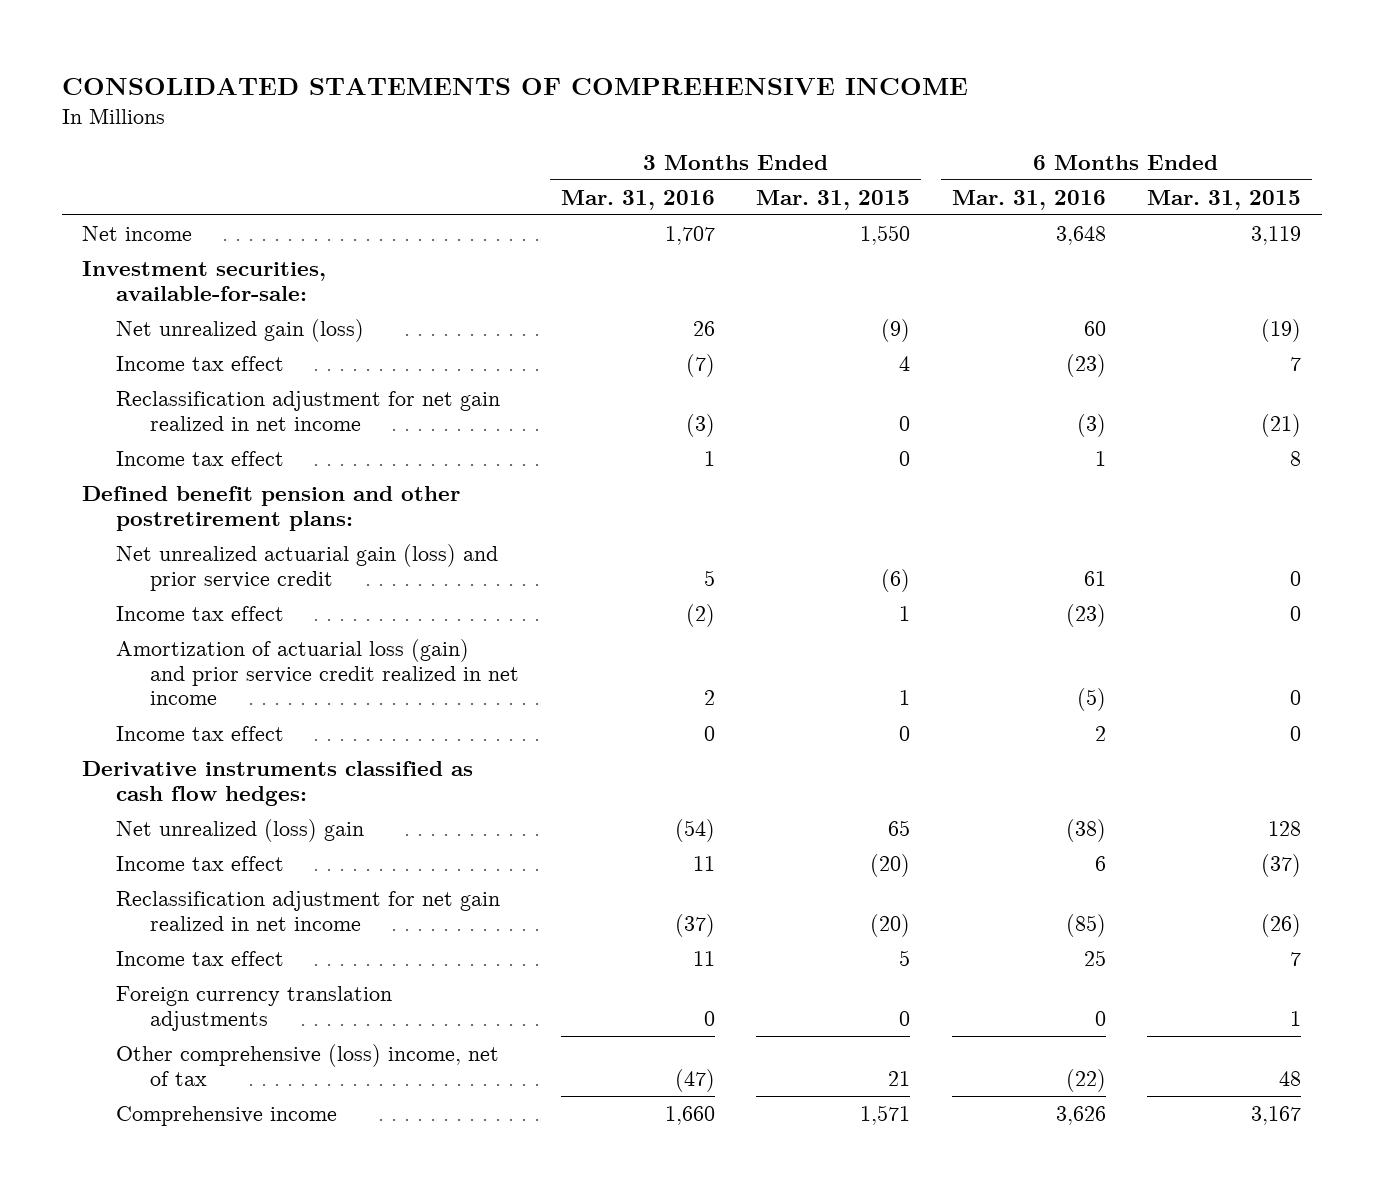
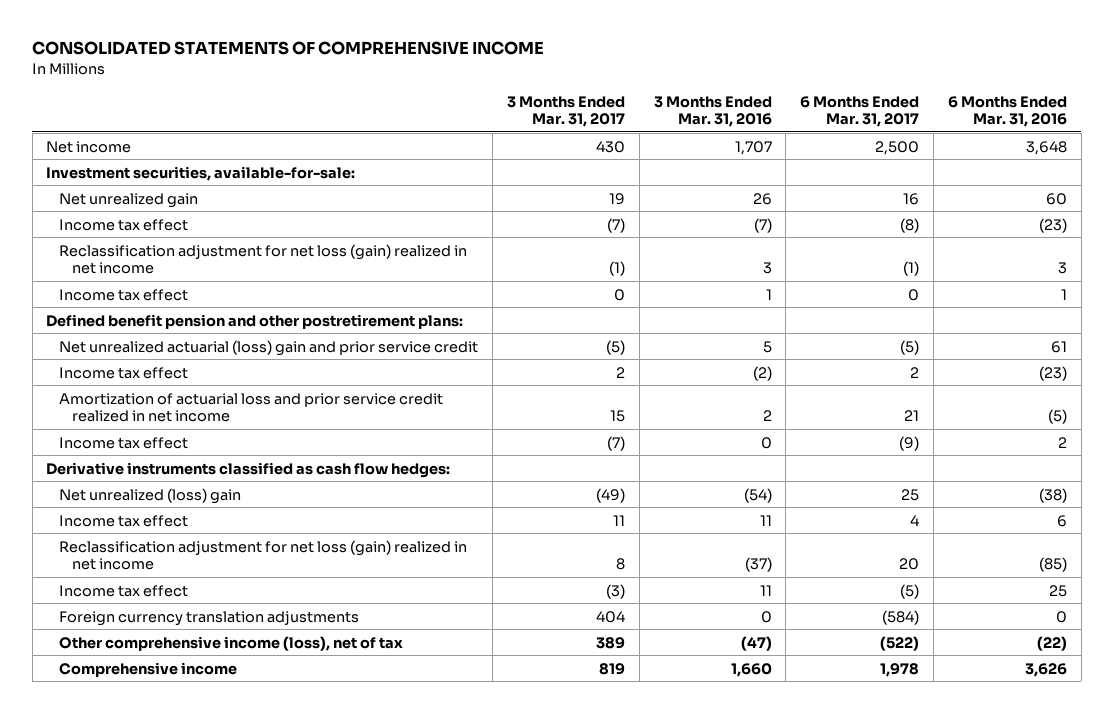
- | 3 Months Ended Mar. 31, 2016 | 3 Months Ended Mar. 31, 2015 | 6 Months Ended Mar. 31, 2016 | 6 Months Ended Mar. 31, 2015
+ | 3 Months Ended Mar. 31, 2017 | 3 Months Ended Mar. 31, 2016 | 6 Months Ended Mar. 31, 2017 | 6 Months Ended Mar. 31, 2016
- Net unrealized gain (loss) | 26 | (9) | 60 | (19)
+ Net unrealized gain | 19 | 26 | 16 | 60
- Reclassification adjustment for net gain realized in net income | (3) | 0 | (3) | (21)
+ Reclassification adjustment for net loss (gain) realized in net income | (1) | 3 | (1) | 3
- Net unrealized actuarial gain (loss) and prior service credit | 5 | (6) | 61 | 0
+ Net unrealized actuarial (loss) gain and prior service credit | (5) | 5 | (5) | 61
- Amortization of actuarial loss (gain) and prior service credit realized in net income | 2 | 1 | (5) | 0
+ Amortization of actuarial loss and prior service credit realized in net income | 15 | 2 | 21 | (5)
- Reclassification adjustment for net gain realized in net income | (37) | (20) | (85) | (26)
+ Reclassification adjustment for net loss (gain) realized in net income | 8 | (37) | 20 | (85)
- Other comprehensive (loss) income, net of tax | (47) | 21 | (22) | 48
+ Other comprehensive income (loss), net of tax | 389 | (47) | (522) | (22)

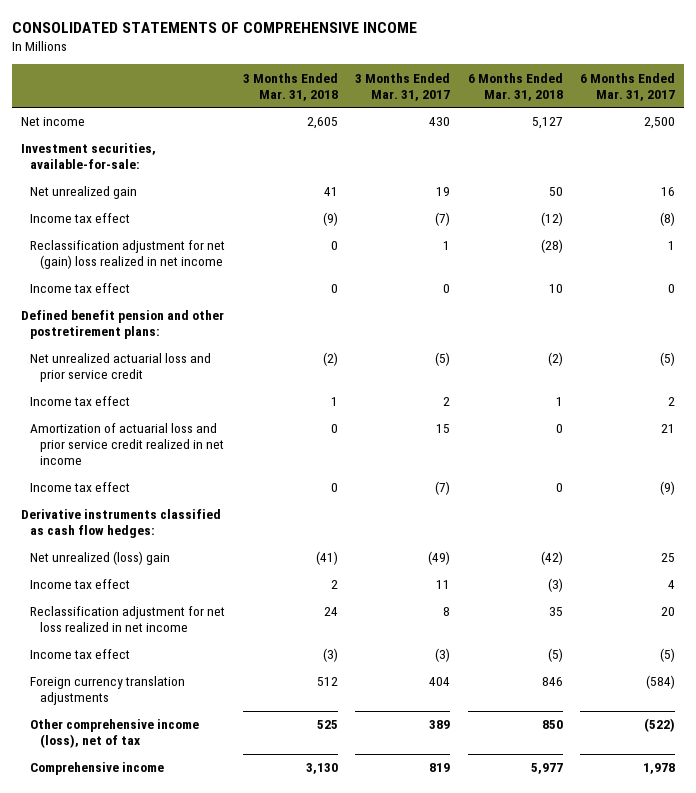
- | 3 Months Ended Mar. 31, 2017 | 3 Months Ended Mar. 31, 2016 | 6 Months Ended Mar. 31, 2017 | 6 Months Ended Mar. 31, 2016
+ | 3 Months Ended Mar. 31, 2018 | 3 Months Ended Mar. 31, 2017 | 6 Months Ended Mar. 31, 2018 | 6 Months Ended Mar. 31, 2017
- Reclassification adjustment for net loss (gain) realized in net income | (1) | 3 | (1) | 3
+ Reclassification adjustment for net (gain) loss realized in net income | 0 | 1 | (28) | 1
- Net unrealized actuarial (loss) gain and prior service credit | (5) | 5 | (5) | 61
+ Net unrealized actuarial loss and prior service credit | (2) | (5) | (2) | (5)
- Reclassification adjustment for net loss (gain) realized in net income | 8 | (37) | 20 | (85)
+ Reclassification adjustment for net loss realized in net income | 24 | 8 | 35 | 20

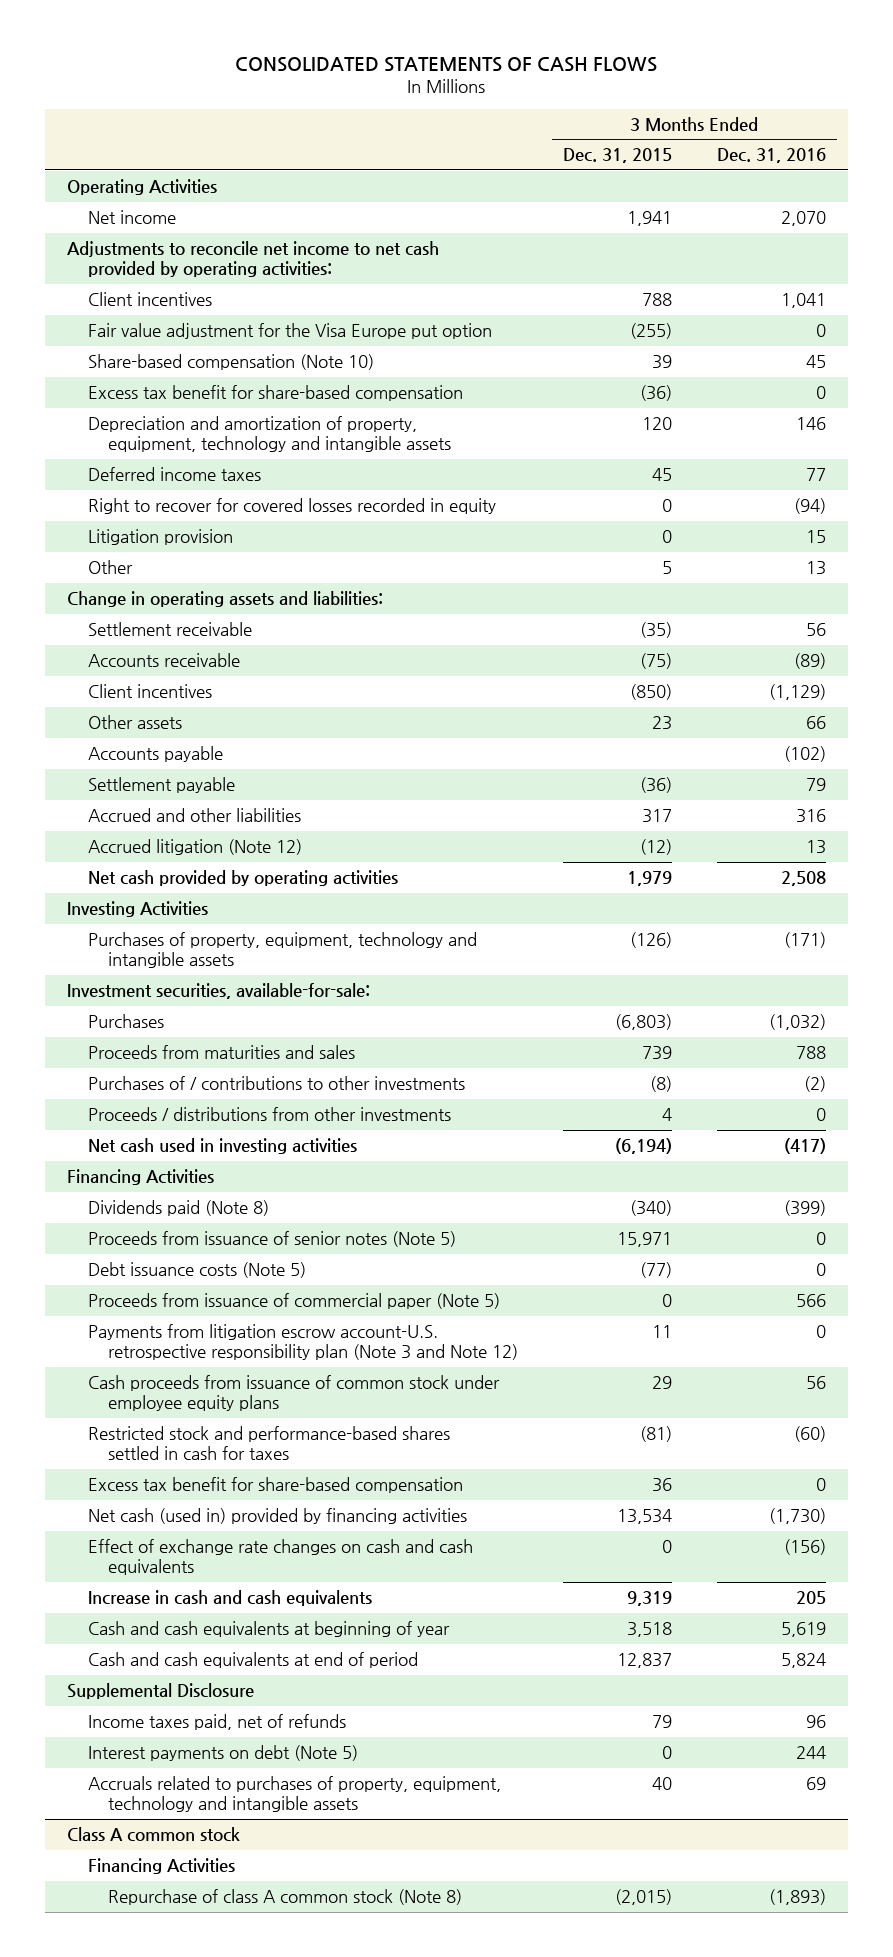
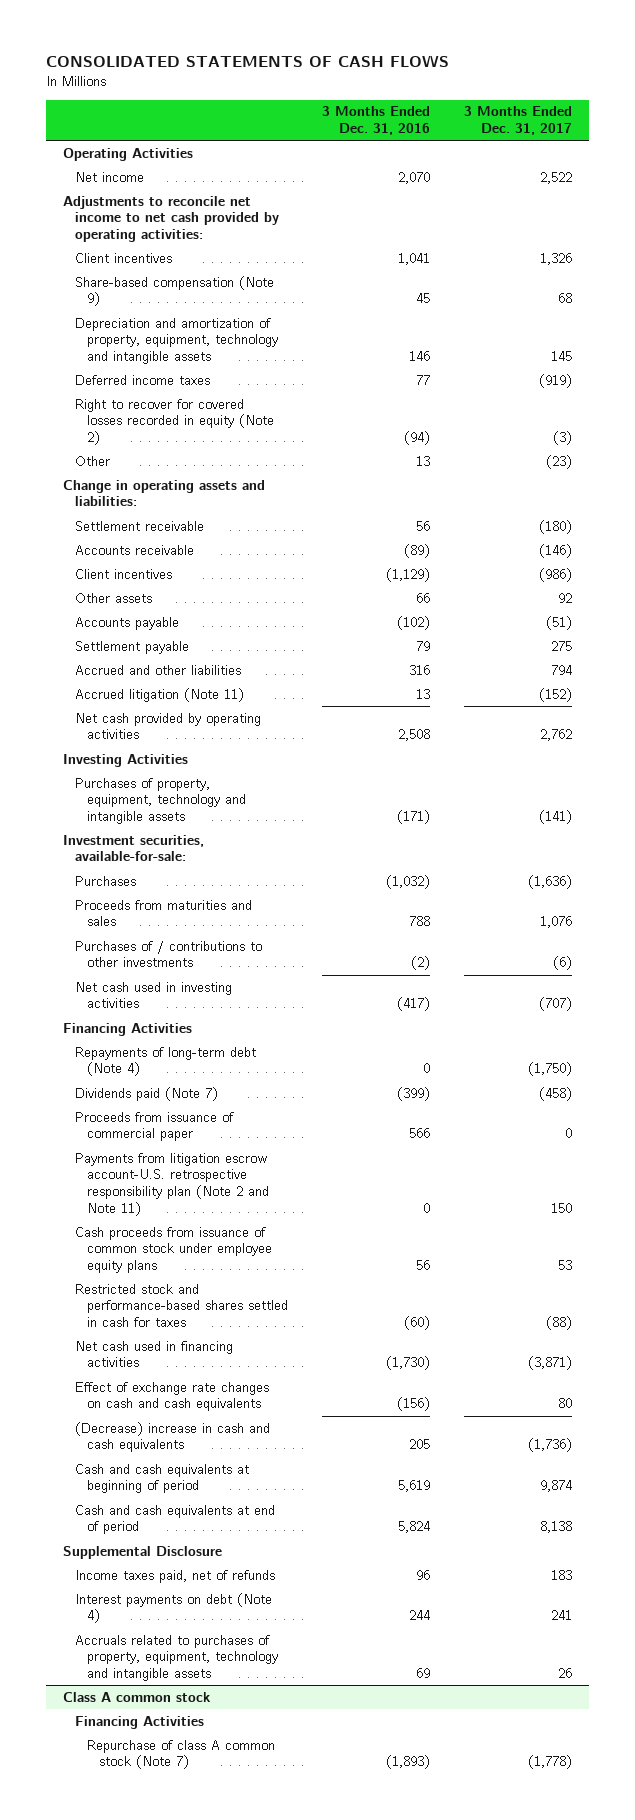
- | 3 Months Ended Dec. 31, 2015 | 3 Months Ended Dec. 31, 2016
+ | 3 Months Ended Dec. 31, 2016 | 3 Months Ended Dec. 31, 2017
- Fair value adjustment for the Visa Europe put option | (255) | 0
- Share-based compensation (Note 10) | 39 | 45
- Excess tax benefit for share-based compensation | (36) | 0
+ Share-based compensation (Note 9) | 45 | 68
- Right to recover for covered losses recorded in equity | 0 | (94)
- Litigation provision | 0 | 15
+ Right to recover for covered losses recorded in equity (Note 2) | (94) | (3)
- Accrued litigation (Note 12) | (12) | 13
+ Accrued litigation (Note 11) | 13 | (152)
- Proceeds / distributions from other investments | 4 | 0
- Dividends paid (Note 8) | (340) | (399)
- Proceeds from issuance of senior notes (Note 5) | 15,971 | 0
- Debt issuance costs (Note 5) | (77) | 0
- Proceeds from issuance of commercial paper (Note 5) | 0 | 566
- Payments from litigation escrow account-U.S. retrospective responsibility plan (Note 3 and Note 12) | 11 | 0
+ Repayments of long-term debt (Note 4) | 0 | (1,750)
+ Dividends paid (Note 7) | (399) | (458)
+ Proceeds from issuance of commercial paper | 566 | 0
+ Payments from litigation escrow account-U.S. retrospective responsibility plan (Note 2 and Note 11) | 0 | 150
- Excess tax benefit for share-based compensation | 36 | 0
- Net cash (used in) provided by financing activities | 13,534 | (1,730)
+ Net cash used in financing activities | (1,730) | (3,871)
- Increase in cash and cash equivalents | 9,319 | 205
- Cash and cash equivalents at beginning of year | 3,518 | 5,619
+ (Decrease) increase in cash and cash equivalents | 205 | (1,736)
+ Cash and cash equivalents at beginning of period | 5,619 | 9,874
- Interest payments on debt (Note 5) | 0 | 244
+ Interest payments on debt (Note 4) | 244 | 241
@ Class A common stock
- Repurchase of class A common stock (Note 8) | (2,015) | (1,893)
+ Repurchase of class A common stock (Note 7) | (1,893) | (1,778)

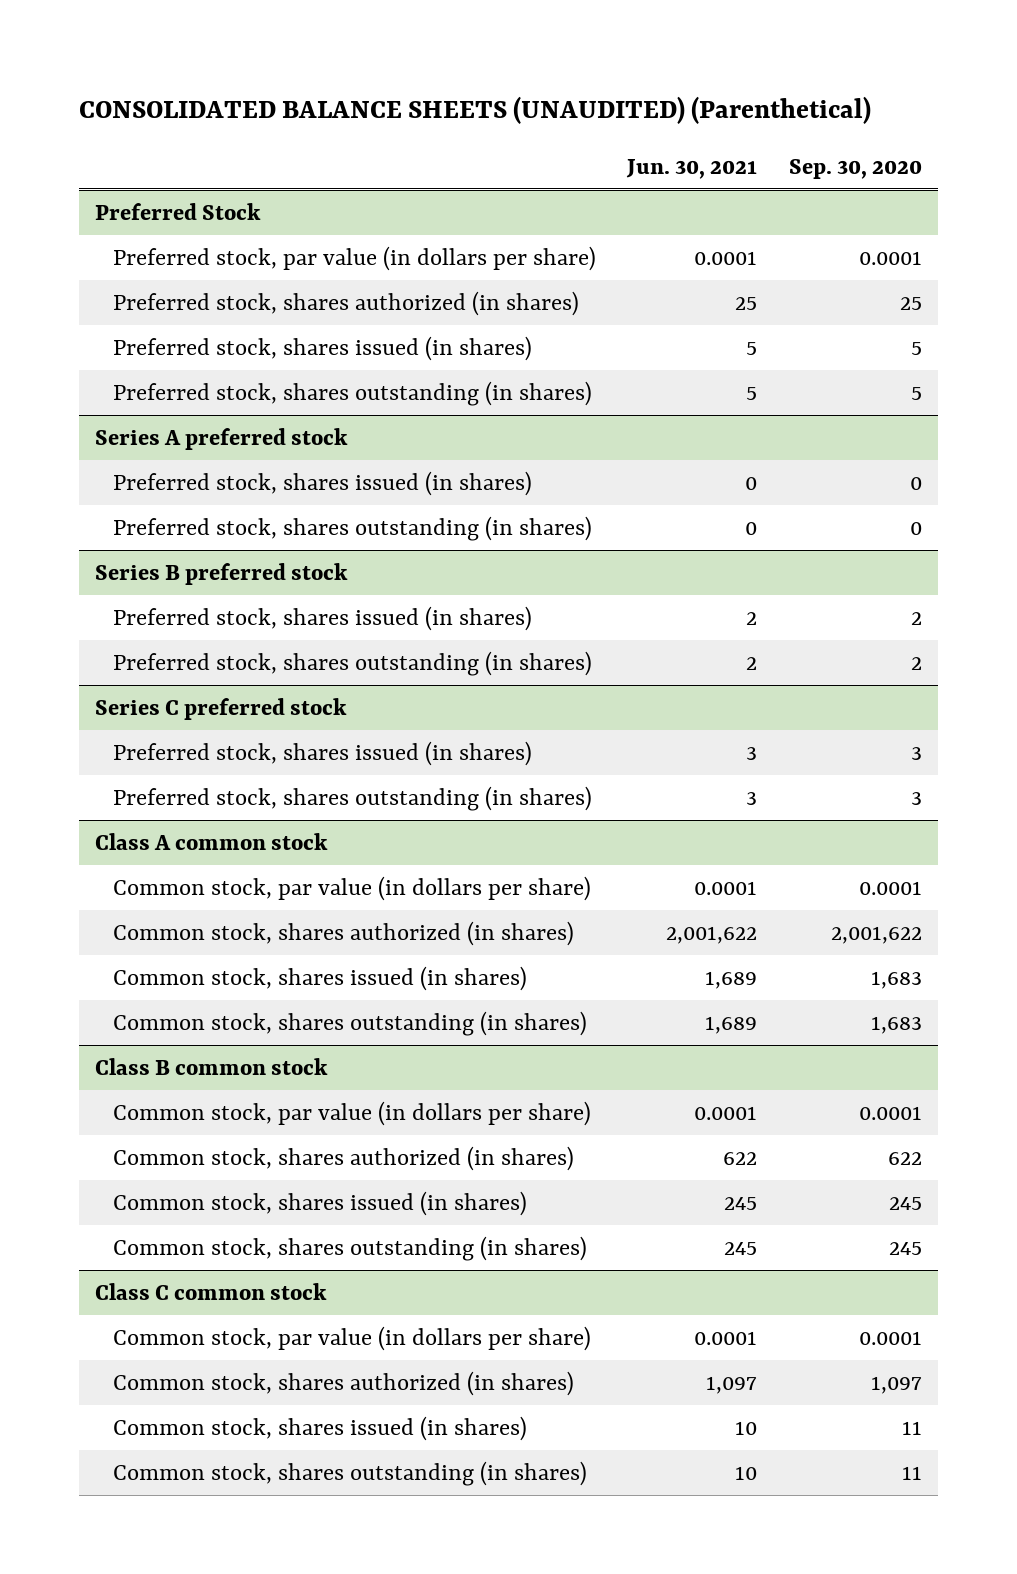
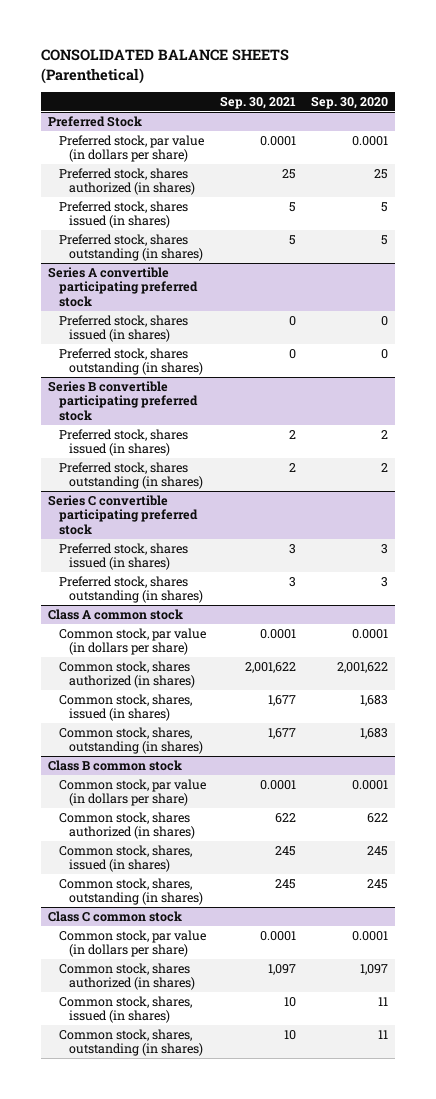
- CONSOLIDATED BALANCE SHEETS (UNAUDITED) (Parenthetical)
+ CONSOLIDATED BALANCE SHEETS (Parenthetical)
- | Jun. 30, 2021 | Sep. 30, 2020
+ | Sep. 30, 2021 | Sep. 30, 2020
- Series A preferred stock
+ Series A convertible participating preferred stock
- Series B preferred stock
+ Series B convertible participating preferred stock
- Series C preferred stock
+ Series C convertible participating preferred stock
@ Class A common stock
- Common stock, shares issued (in shares) | 1,689 | 1,683
- Common stock, shares outstanding (in shares) | 1,689 | 1,683
+ Common stock, shares, issued (in shares) | 1,677 | 1,683
+ Common stock, shares, outstanding (in shares) | 1,677 | 1,683
@ Class B common stock
- Common stock, shares issued (in shares) | 245 | 245
- Common stock, shares outstanding (in shares) | 245 | 245
+ Common stock, shares, issued (in shares) | 245 | 245
+ Common stock, shares, outstanding (in shares) | 245 | 245
@ Class C common stock
- Common stock, shares issued (in shares) | 10 | 11
- Common stock, shares outstanding (in shares) | 10 | 11
+ Common stock, shares, issued (in shares) | 10 | 11
+ Common stock, shares, outstanding (in shares) | 10 | 11

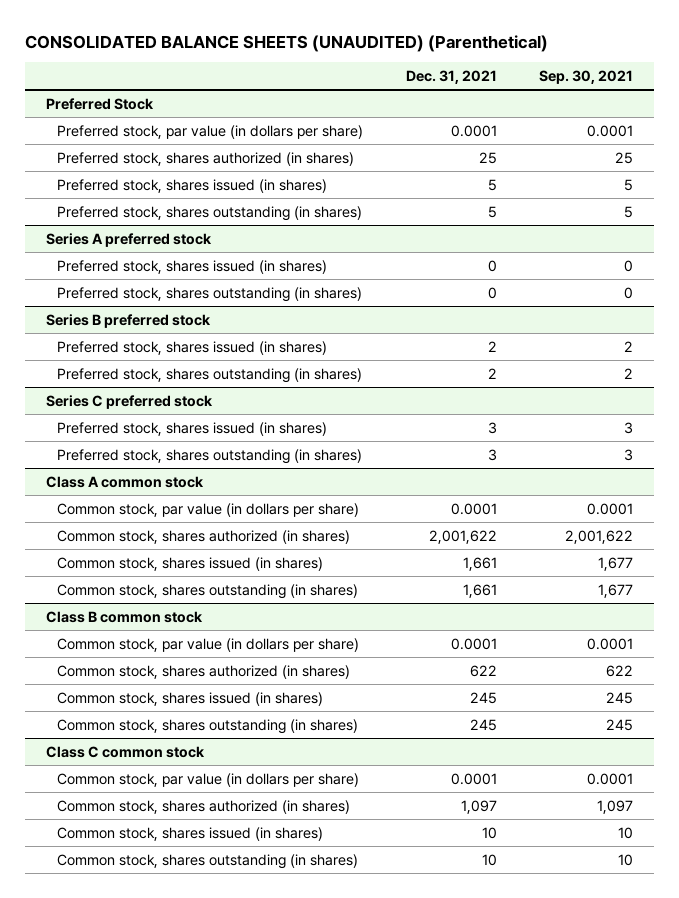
- CONSOLIDATED BALANCE SHEETS (Parenthetical)
+ CONSOLIDATED BALANCE SHEETS (UNAUDITED) (Parenthetical)
- | Sep. 30, 2021 | Sep. 30, 2020
+ | Dec. 31, 2021 | Sep. 30, 2021
- Series A convertible participating preferred stock
+ Series A preferred stock
- Series B convertible participating preferred stock
+ Series B preferred stock
- Series C convertible participating preferred stock
+ Series C preferred stock
@ Class A common stock
- Common stock, shares, issued (in shares) | 1,677 | 1,683
- Common stock, shares, outstanding (in shares) | 1,677 | 1,683
+ Common stock, shares issued (in shares) | 1,661 | 1,677
+ Common stock, shares outstanding (in shares) | 1,661 | 1,677
@ Class B common stock
- Common stock, shares, issued (in shares) | 245 | 245
- Common stock, shares, outstanding (in shares) | 245 | 245
+ Common stock, shares issued (in shares) | 245 | 245
+ Common stock, shares outstanding (in shares) | 245 | 245
@ Class C common stock
- Common stock, shares, issued (in shares) | 10 | 11
- Common stock, shares, outstanding (in shares) | 10 | 11
+ Common stock, shares issued (in shares) | 10 | 10
+ Common stock, shares outstanding (in shares) | 10 | 10

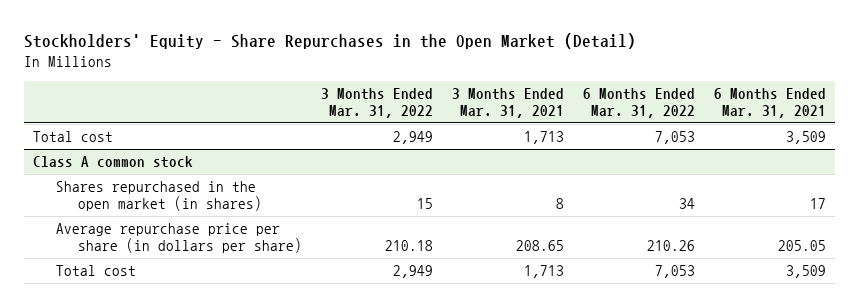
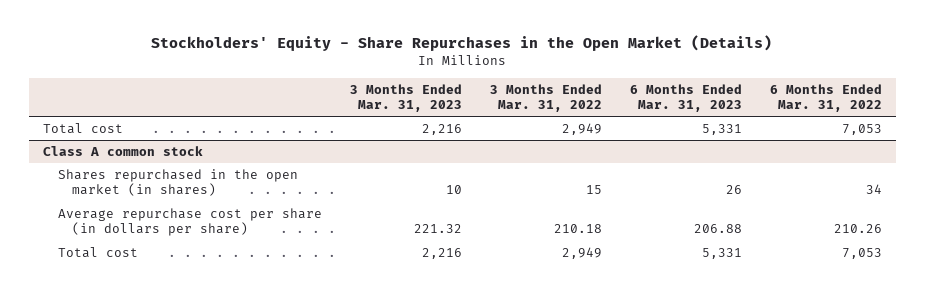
- Stockholders' Equity - Share Repurchases in the Open Market (Detail)
+ Stockholders' Equity - Share Repurchases in the Open Market (Details)
- | 3 Months Ended Mar. 31, 2022 | 3 Months Ended Mar. 31, 2021 | 6 Months Ended Mar. 31, 2022 | 6 Months Ended Mar. 31, 2021
+ | 3 Months Ended Mar. 31, 2023 | 3 Months Ended Mar. 31, 2022 | 6 Months Ended Mar. 31, 2023 | 6 Months Ended Mar. 31, 2022
@ Class A common stock
- Average repurchase price per share (in dollars per share) | 210.18 | 208.65 | 210.26 | 205.05
+ Average repurchase cost per share (in dollars per share) | 221.32 | 210.18 | 206.88 | 210.26

